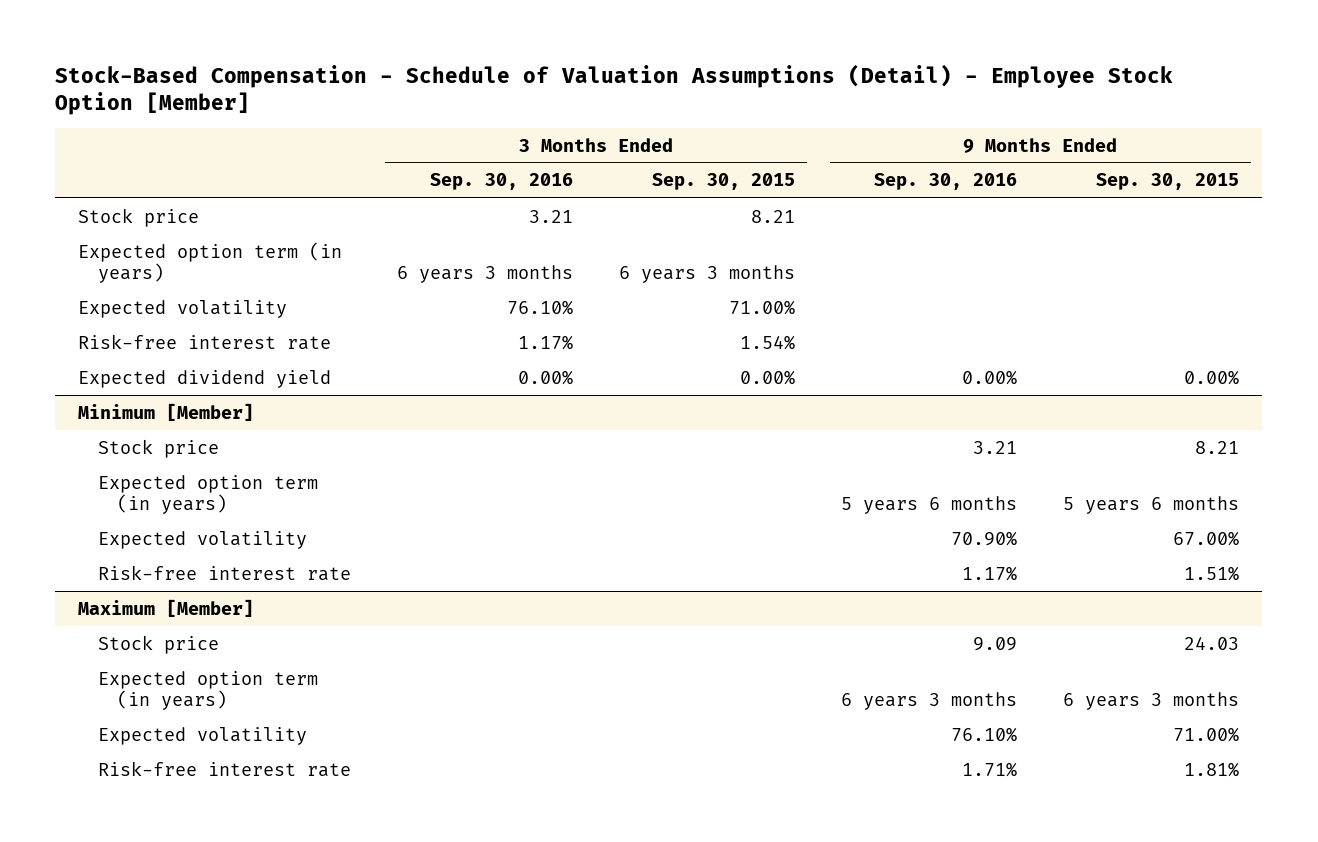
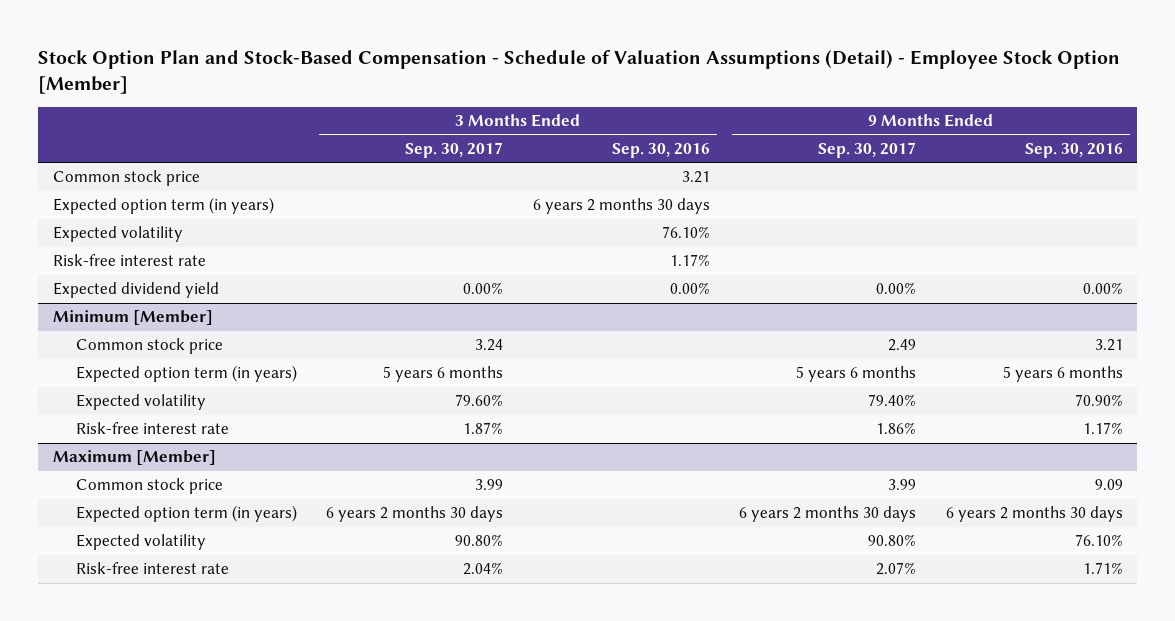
- Stock-Based Compensation - Schedule of Valuation Assumptions (Detail) - Employee Stock Option [Member]
+ Stock Option Plan and Stock-Based Compensation - Schedule of Valuation Assumptions (Detail) - Employee Stock Option [Member]
- | 3 Months Ended Sep. 30, 2016 | 3 Months Ended Sep. 30, 2015 | 9 Months Ended Sep. 30, 2016 | 9 Months Ended Sep. 30, 2015
+ | 3 Months Ended Sep. 30, 2017 | 3 Months Ended Sep. 30, 2016 | 9 Months Ended Sep. 30, 2017 | 9 Months Ended Sep. 30, 2016
- Stock price | 3.21 | 8.21 | |
- Expected option term (in years) | 6 years 3 months | 6 years 3 months | |
+ Common stock price | | 3.21 | |
+ Expected option term (in years) | | 6 years 2 months 30 days | |
@ Minimum [Member]
- Stock price | | | 3.21 | 8.21
+ Common stock price | 3.24 | | 2.49 | 3.21
@ Maximum [Member]
- Stock price | | | 9.09 | 24.03
- Expected option term (in years) | | | 6 years 3 months | 6 years 3 months
+ Common stock price | 3.99 | | 3.99 | 9.09
+ Expected option term (in years) | 6 years 2 months 30 days | | 6 years 2 months 30 days | 6 years 2 months 30 days

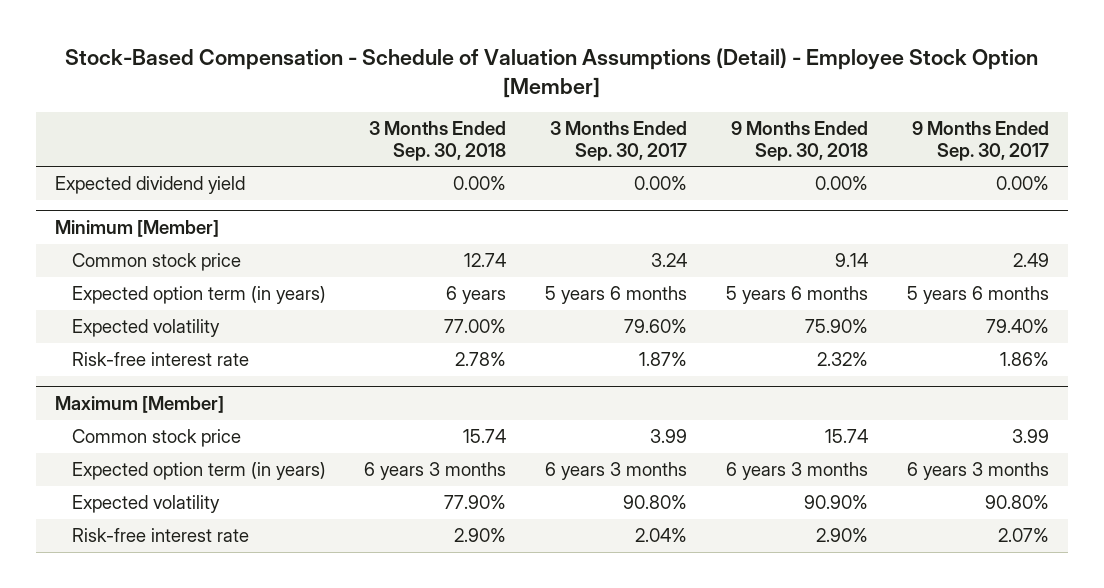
- Stock Option Plan and Stock-Based Compensation - Schedule of Valuation Assumptions (Detail) - Employee Stock Option [Member]
+ Stock-Based Compensation - Schedule of Valuation Assumptions (Detail) - Employee Stock Option [Member]
- | 3 Months Ended Sep. 30, 2017 | 3 Months Ended Sep. 30, 2016 | 9 Months Ended Sep. 30, 2017 | 9 Months Ended Sep. 30, 2016
+ | 3 Months Ended Sep. 30, 2018 | 3 Months Ended Sep. 30, 2017 | 9 Months Ended Sep. 30, 2018 | 9 Months Ended Sep. 30, 2017
- Common stock price | | 3.21 | |
- Expected option term (in years) | | 6 years 2 months 30 days | |
- Expected volatility | | 76.10% | |
- Risk-free interest rate | | 1.17% | |
@ Maximum [Member]
- Expected option term (in years) | 6 years 2 months 30 days | | 6 years 2 months 30 days | 6 years 2 months 30 days
+ Expected option term (in years) | 6 years 3 months | 6 years 3 months | 6 years 3 months | 6 years 3 months

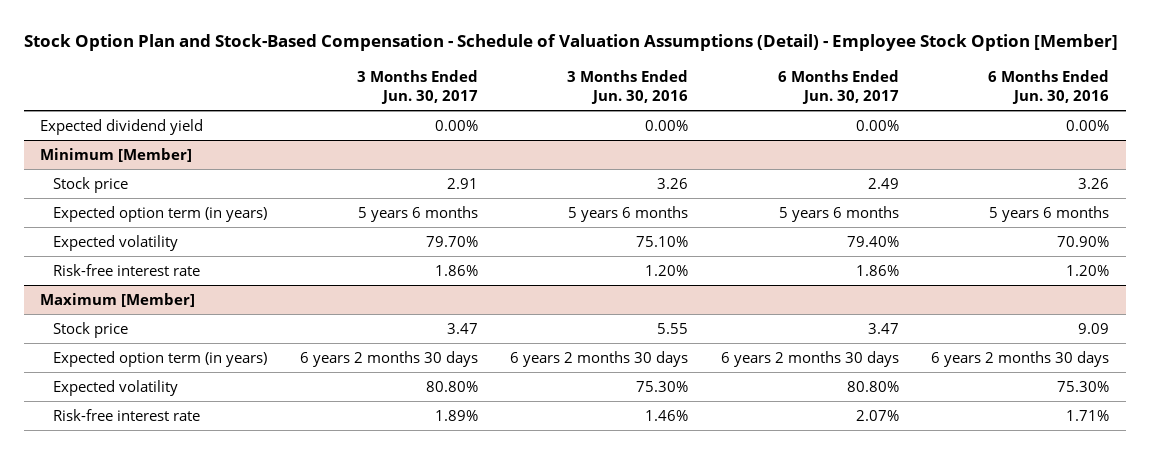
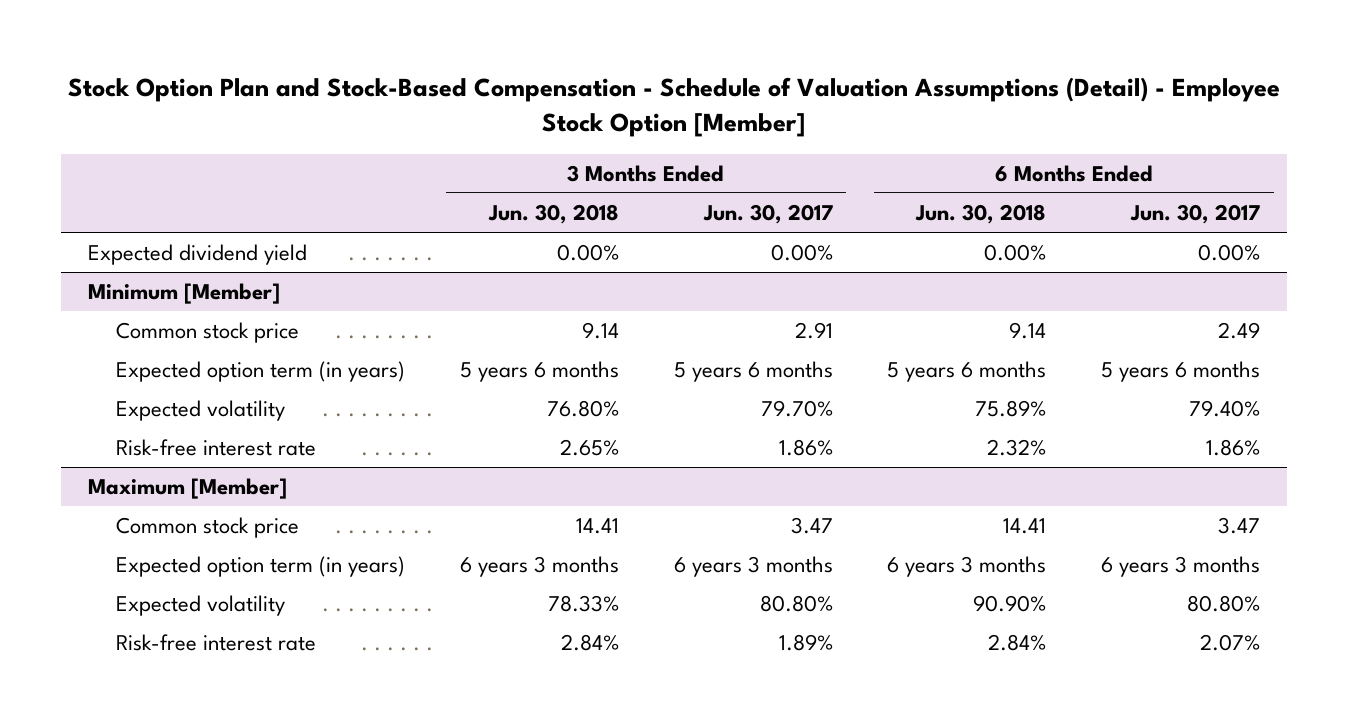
- | 3 Months Ended Jun. 30, 2017 | 3 Months Ended Jun. 30, 2016 | 6 Months Ended Jun. 30, 2017 | 6 Months Ended Jun. 30, 2016
+ | 3 Months Ended Jun. 30, 2018 | 3 Months Ended Jun. 30, 2017 | 6 Months Ended Jun. 30, 2018 | 6 Months Ended Jun. 30, 2017
@ Minimum [Member]
- Stock price | 2.91 | 3.26 | 2.49 | 3.26
+ Common stock price | 9.14 | 2.91 | 9.14 | 2.49
@ Maximum [Member]
- Stock price | 3.47 | 5.55 | 3.47 | 9.09
- Expected option term (in years) | 6 years 2 months 30 days | 6 years 2 months 30 days | 6 years 2 months 30 days | 6 years 2 months 30 days
+ Common stock price | 14.41 | 3.47 | 14.41 | 3.47
+ Expected option term (in years) | 6 years 3 months | 6 years 3 months | 6 years 3 months | 6 years 3 months

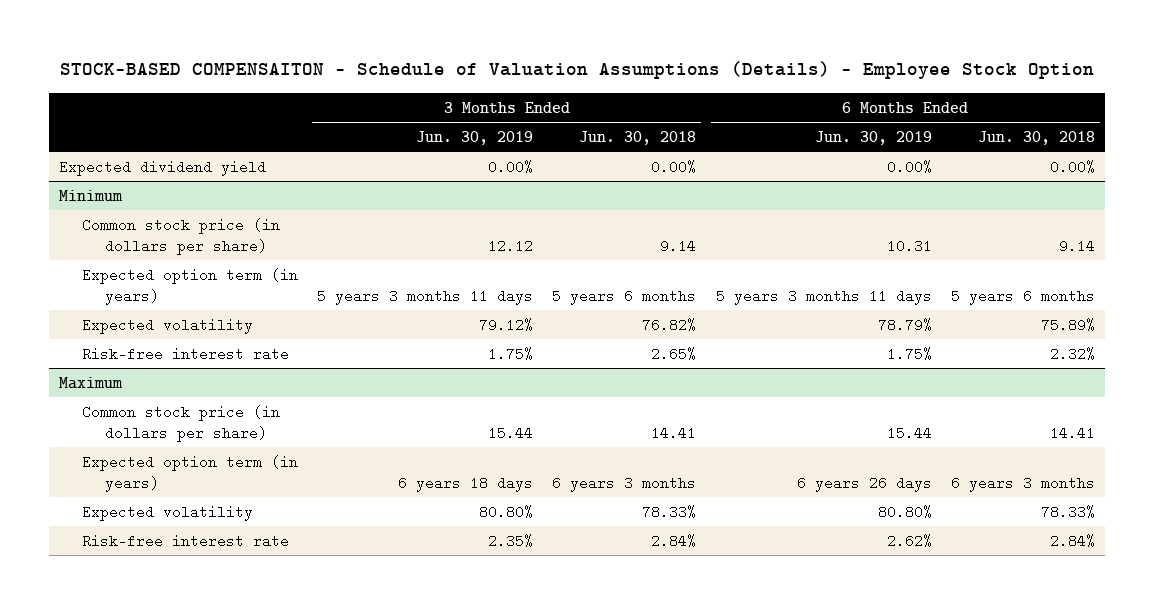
- Stock Option Plan and Stock-Based Compensation - Schedule of Valuation Assumptions (Detail) - Employee Stock Option [Member]
+ STOCK-BASED COMPENSAITON - Schedule of Valuation Assumptions (Details) - Employee Stock Option
- | 3 Months Ended Jun. 30, 2018 | 3 Months Ended Jun. 30, 2017 | 6 Months Ended Jun. 30, 2018 | 6 Months Ended Jun. 30, 2017
+ | 3 Months Ended Jun. 30, 2019 | 3 Months Ended Jun. 30, 2018 | 6 Months Ended Jun. 30, 2019 | 6 Months Ended Jun. 30, 2018
- Minimum [Member]
- Common stock price | 9.14 | 2.91 | 9.14 | 2.49
+ Minimum
+ Common stock price (in dollars per share) | 12.12 | 9.14 | 10.31 | 9.14
- Expected volatility | 76.80% | 79.70% | 75.89% | 79.40%
+ Expected volatility | 79.12% | 76.82% | 78.79% | 75.89%
- Maximum [Member]
- Common stock price | 14.41 | 3.47 | 14.41 | 3.47
+ Maximum
+ Common stock price (in dollars per share) | 15.44 | 14.41 | 15.44 | 14.41
- Expected volatility | 78.33% | 80.80% | 90.90% | 80.80%
+ Expected volatility | 80.80% | 78.33% | 80.80% | 78.33%

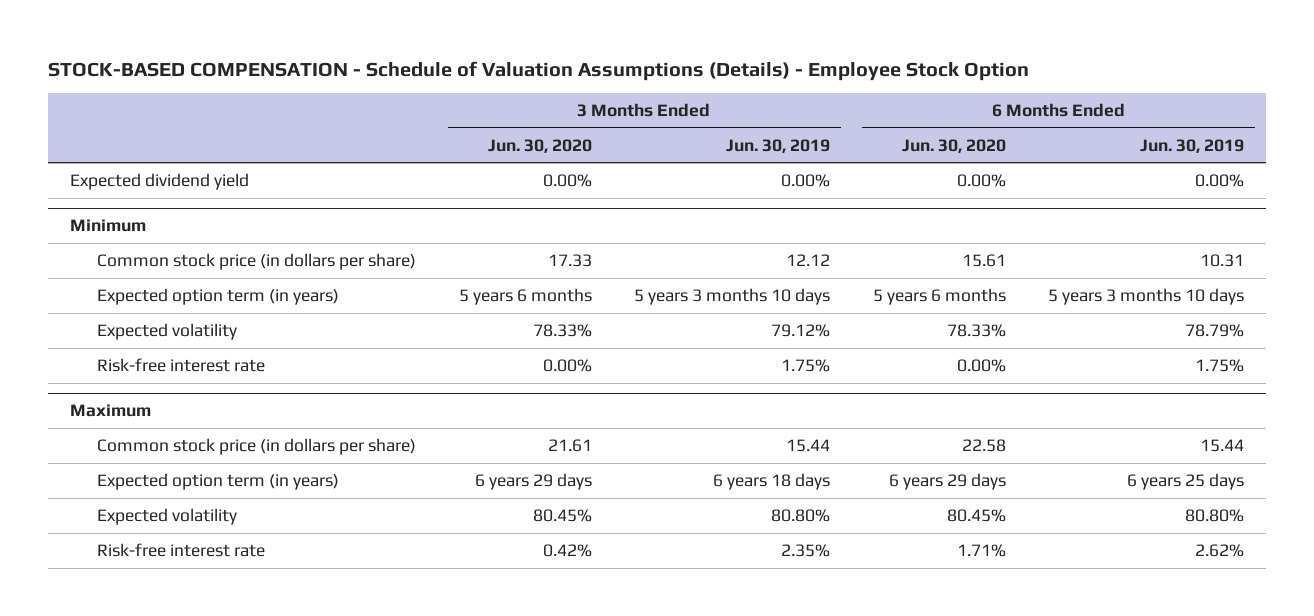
- STOCK-BASED COMPENSAITON - Schedule of Valuation Assumptions (Details) - Employee Stock Option
+ STOCK-BASED COMPENSATION - Schedule of Valuation Assumptions (Details) - Employee Stock Option
- | 3 Months Ended Jun. 30, 2019 | 3 Months Ended Jun. 30, 2018 | 6 Months Ended Jun. 30, 2019 | 6 Months Ended Jun. 30, 2018
+ | 3 Months Ended Jun. 30, 2020 | 3 Months Ended Jun. 30, 2019 | 6 Months Ended Jun. 30, 2020 | 6 Months Ended Jun. 30, 2019
@ Minimum
- Expected option term (in years) | 5 years 3 months 11 days | 5 years 6 months | 5 years 3 months 11 days | 5 years 6 months
+ Expected option term (in years) | 5 years 6 months | 5 years 3 months 10 days | 5 years 6 months | 5 years 3 months 10 days
@ Maximum
- Expected option term (in years) | 6 years 18 days | 6 years 3 months | 6 years 26 days | 6 years 3 months
+ Expected option term (in years) | 6 years 29 days | 6 years 18 days | 6 years 29 days | 6 years 25 days

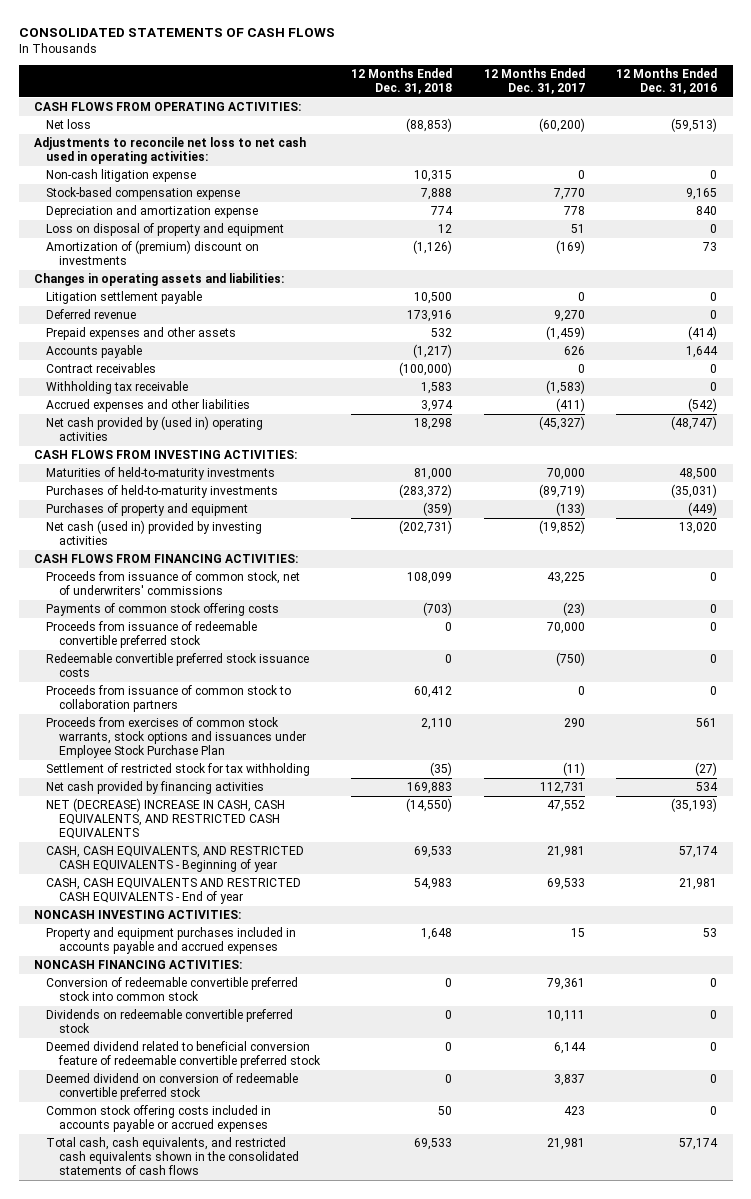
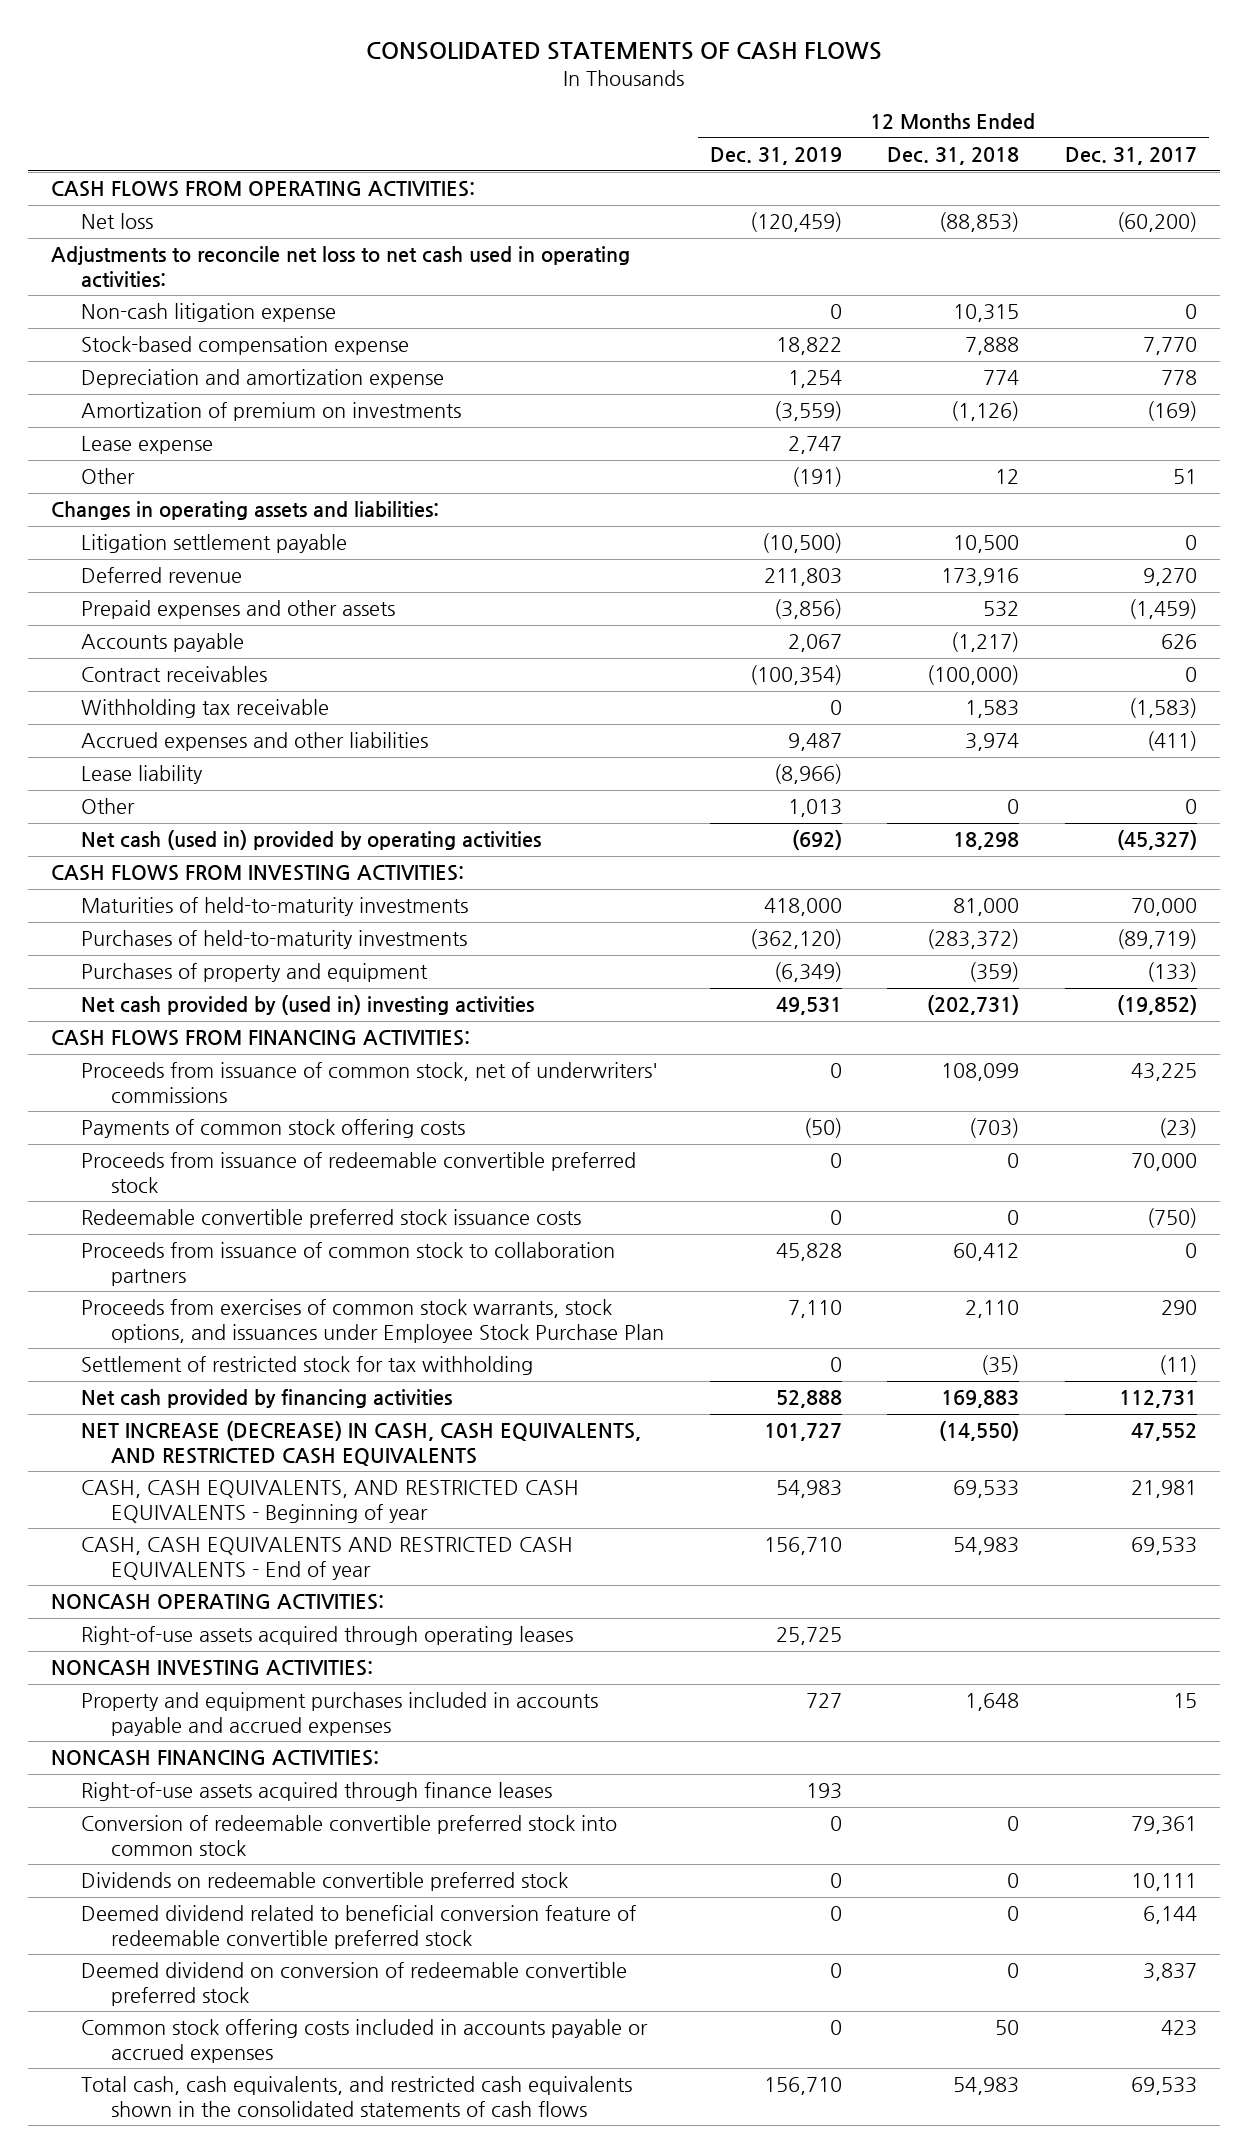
- | 12 Months Ended Dec. 31, 2018 | 12 Months Ended Dec. 31, 2017 | 12 Months Ended Dec. 31, 2016
+ | 12 Months Ended Dec. 31, 2019 | 12 Months Ended Dec. 31, 2018 | 12 Months Ended Dec. 31, 2017
- Loss on disposal of property and equipment | 12 | 51 | 0
- Amortization of (premium) discount on investments | (1,126) | (169) | 73
+ Amortization of premium on investments | (3,559) | (1,126) | (169)
+ Lease expense | 2,747 | |
+ Other | (191) | 12 | 51
- Net cash provided by (used in) operating activities | 18,298 | (45,327) | (48,747)
+ Lease liability | (8,966) | |
+ Other | 1,013 | 0 | 0
+ Net cash (used in) provided by operating activities | (692) | 18,298 | (45,327)
- Net cash (used in) provided by investing activities | (202,731) | (19,852) | 13,020
+ Net cash provided by (used in) investing activities | 49,531 | (202,731) | (19,852)
- Proceeds from exercises of common stock warrants, stock options and issuances under Employee Stock Purchase Plan | 2,110 | 290 | 561
+ Proceeds from exercises of common stock warrants, stock options, and issuances under Employee Stock Purchase Plan | 7,110 | 2,110 | 290
- NET (DECREASE) INCREASE IN CASH, CASH EQUIVALENTS, AND RESTRICTED CASH EQUIVALENTS | (14,550) | 47,552 | (35,193)
+ NET INCREASE (DECREASE) IN CASH, CASH EQUIVALENTS, AND RESTRICTED CASH EQUIVALENTS | 101,727 | (14,550) | 47,552
+ NONCASH OPERATING ACTIVITIES:
+ Right-of-use assets acquired through operating leases | 25,725 | |
+ Right-of-use assets acquired through finance leases | 193 | |
- Total cash, cash equivalents, and restricted cash equivalents shown in the consolidated statements of cash flows | 69,533 | 21,981 | 57,174
+ Total cash, cash equivalents, and restricted cash equivalents shown in the consolidated statements of cash flows | 156,710 | 54,983 | 69,533

